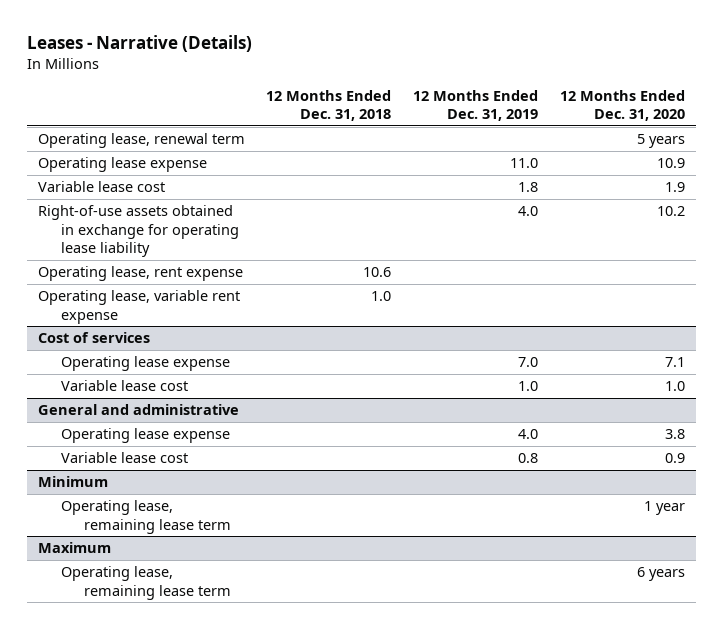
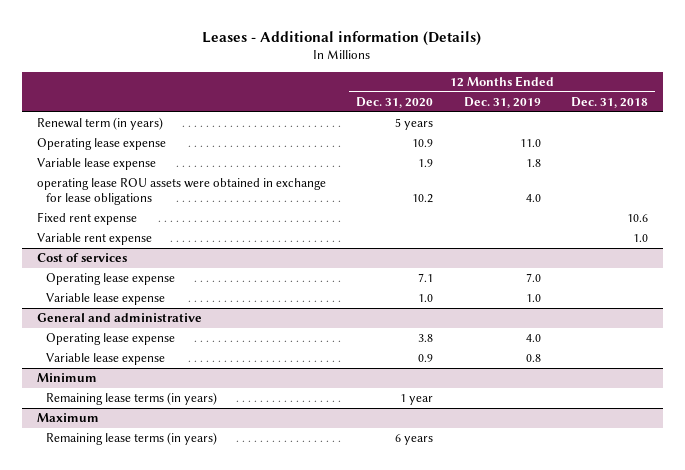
- Leases - Narrative (Details)
+ Leases - Additional information (Details)
- | 12 Months Ended Dec. 31, 2018 | 12 Months Ended Dec. 31, 2019 | 12 Months Ended Dec. 31, 2020
+ | 12 Months Ended Dec. 31, 2020 | 12 Months Ended Dec. 31, 2019 | 12 Months Ended Dec. 31, 2018
- Operating lease, renewal term | | | 5 years
+ Renewal term (in years) | 5 years | |
- Variable lease cost | | 1.8 | 1.9
- Right-of-use assets obtained in exchange for operating lease liability | | 4.0 | 10.2
- Operating lease, rent expense | 10.6 | |
- Operating lease, variable rent expense | 1.0 | |
+ Variable lease expense | 1.9 | 1.8 |
+ operating lease ROU assets were obtained in exchange for lease obligations | 10.2 | 4.0 |
+ Fixed rent expense | | | 10.6
+ Variable rent expense | | | 1.0
@ Cost of services
- Variable lease cost | | 1.0 | 1.0
+ Variable lease expense | 1.0 | 1.0 |
@ General and administrative
- Variable lease cost | | 0.8 | 0.9
+ Variable lease expense | 0.9 | 0.8 |
@ Minimum
- Operating lease, remaining lease term | | | 1 year
+ Remaining lease terms (in years) | 1 year | |
@ Maximum
- Operating lease, remaining lease term | | | 6 years
+ Remaining lease terms (in years) | 6 years | |

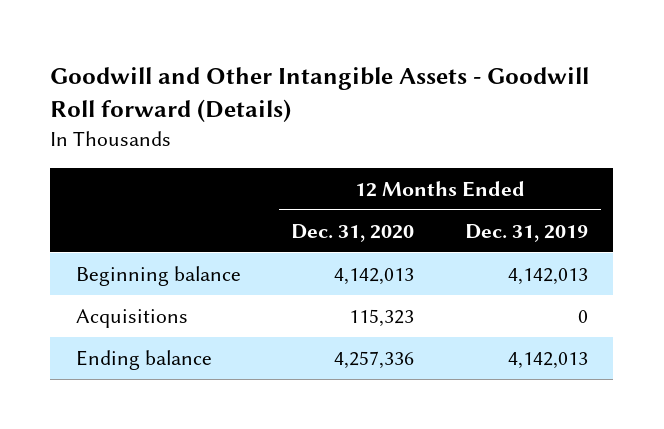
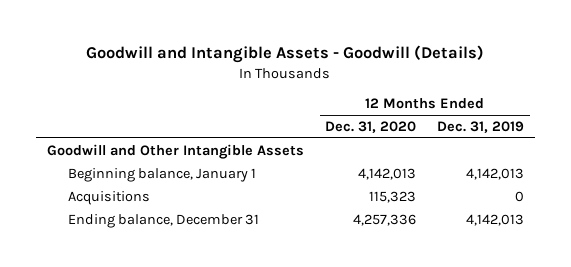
- Goodwill and Other Intangible Assets - Goodwill Roll forward (Details)
+ Goodwill and Intangible Assets - Goodwill (Details)
- Beginning balance | 4,142,013 | 4,142,013
+ Goodwill and Other Intangible Assets
+ Beginning balance, January 1 | 4,142,013 | 4,142,013
- Ending balance | 4,257,336 | 4,142,013
+ Ending balance, December 31 | 4,257,336 | 4,142,013

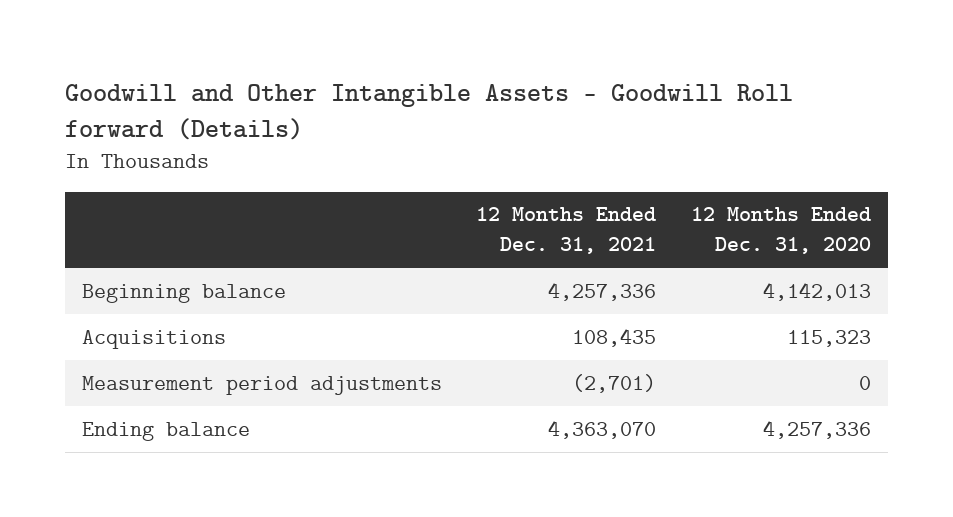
- Goodwill and Intangible Assets - Goodwill (Details)
+ Goodwill and Other Intangible Assets - Goodwill Roll forward (Details)
- | 12 Months Ended Dec. 31, 2020 | 12 Months Ended Dec. 31, 2019
+ | 12 Months Ended Dec. 31, 2021 | 12 Months Ended Dec. 31, 2020
- Goodwill and Other Intangible Assets
- Beginning balance, January 1 | 4,142,013 | 4,142,013
+ Beginning balance | 4,257,336 | 4,142,013
- Ending balance, December 31 | 4,257,336 | 4,142,013
+ Measurement period adjustments | (2,701) | 0
+ Ending balance | 4,363,070 | 4,257,336

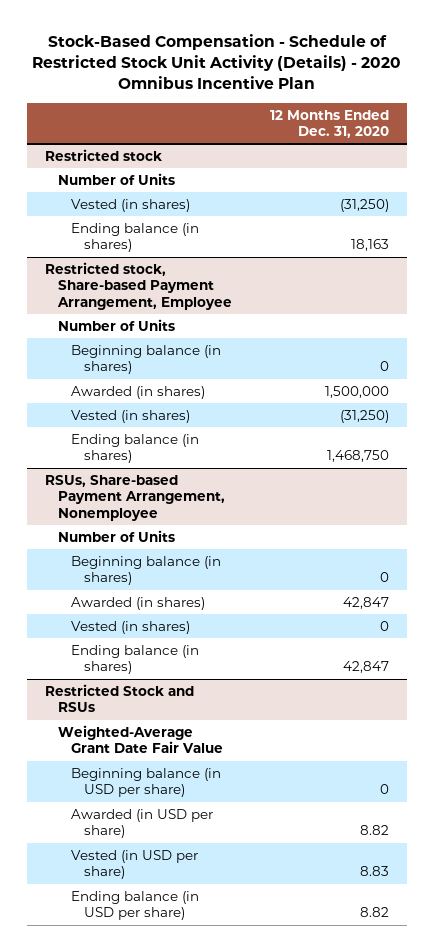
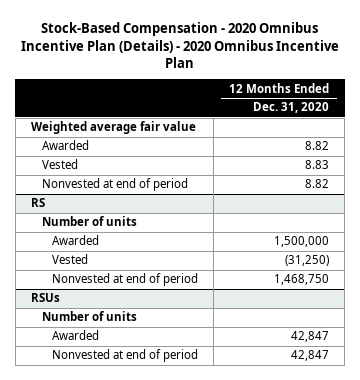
- Stock-Based Compensation - Schedule of Restricted Stock Unit Activity (Details) - 2020 Omnibus Incentive Plan
+ Stock-Based Compensation - 2020 Omnibus Incentive Plan (Details) - 2020 Omnibus Incentive Plan
- Restricted stock
- Number of Units
- Vested (in shares) | (31,250)
- Ending balance (in shares) | 18,163
- Restricted stock, Share-based Payment Arrangement, Employee
- Number of Units
- Beginning balance (in shares) | 0
- Awarded (in shares) | 1,500,000
- Vested (in shares) | (31,250)
- Ending balance (in shares) | 1,468,750
- RSUs, Share-based Payment Arrangement, Nonemployee
- Number of Units
- Beginning balance (in shares) | 0
- Awarded (in shares) | 42,847
- Vested (in shares) | 0
- Ending balance (in shares) | 42,847
- Restricted Stock and RSUs
- Weighted-Average Grant Date Fair Value
- Beginning balance (in USD per share) | 0
- Awarded (in USD per share) | 8.82
- Vested (in USD per share) | 8.83
- Ending balance (in USD per share) | 8.82
+ Weighted average fair value
+ Awarded | 8.82
+ Vested | 8.83
+ Nonvested at end of period | 8.82
+ RS
+ Number of units
+ Awarded | 1,500,000
+ Vested | (31,250)
+ Nonvested at end of period | 1,468,750
+ RSUs
+ Number of units
+ Awarded | 42,847
+ Nonvested at end of period | 42,847

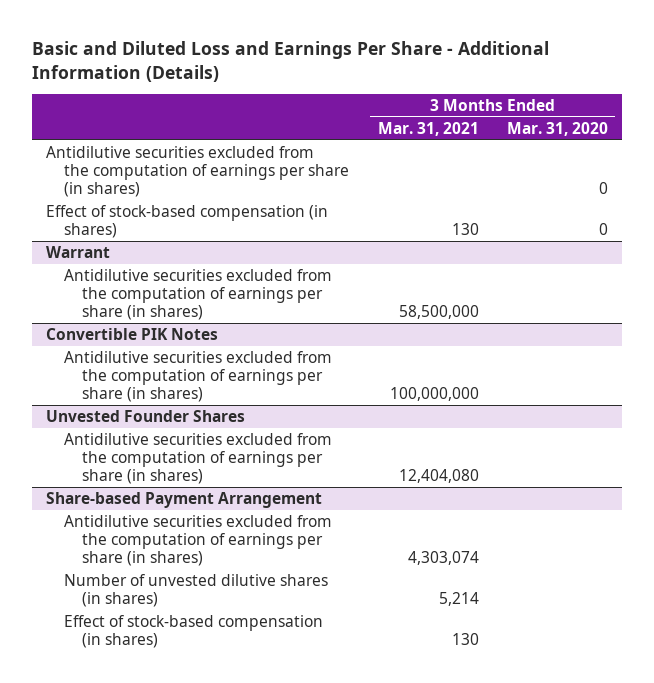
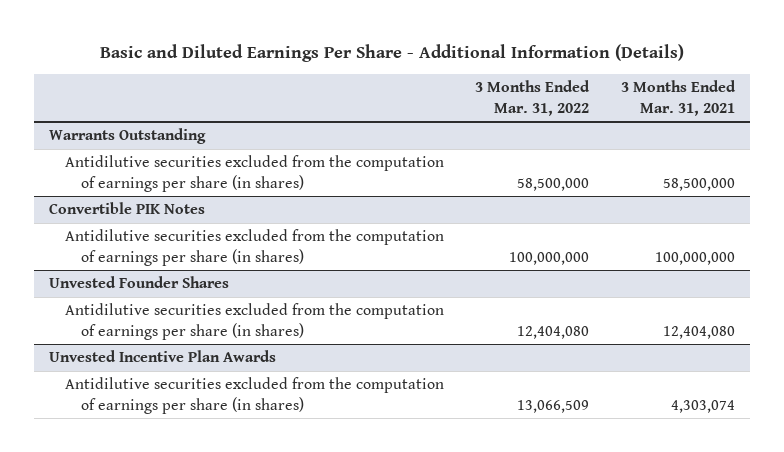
- Basic and Diluted Loss and Earnings Per Share - Additional Information (Details)
+ Basic and Diluted Earnings Per Share - Additional Information (Details)
- | 3 Months Ended Mar. 31, 2021 | 3 Months Ended Mar. 31, 2020
+ | 3 Months Ended Mar. 31, 2022 | 3 Months Ended Mar. 31, 2021
- Antidilutive securities excluded from the computation of earnings per share (in shares) | | 0
- Effect of stock-based compensation (in shares) | 130 | 0
- Warrant
+ Warrants Outstanding
- Share-based Payment Arrangement
+ Unvested Incentive Plan Awards
- Number of unvested dilutive shares (in shares) | 5,214 |
- Effect of stock-based compensation (in shares) | 130 |

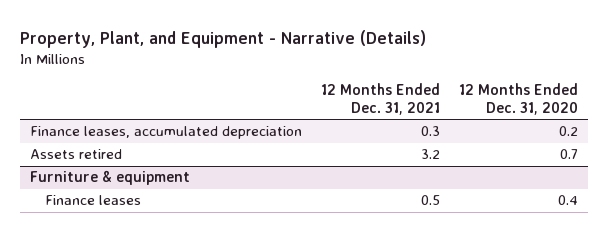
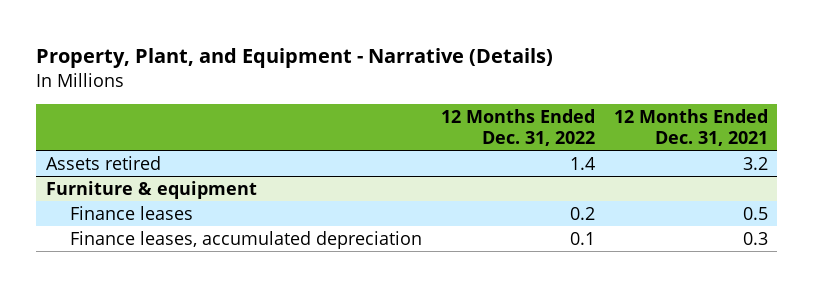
- | 12 Months Ended Dec. 31, 2021 | 12 Months Ended Dec. 31, 2020
+ | 12 Months Ended Dec. 31, 2022 | 12 Months Ended Dec. 31, 2021
- Finance leases, accumulated depreciation | 0.3 | 0.2
@ Furniture & equipment
+ Finance leases, accumulated depreciation | 0.1 | 0.3

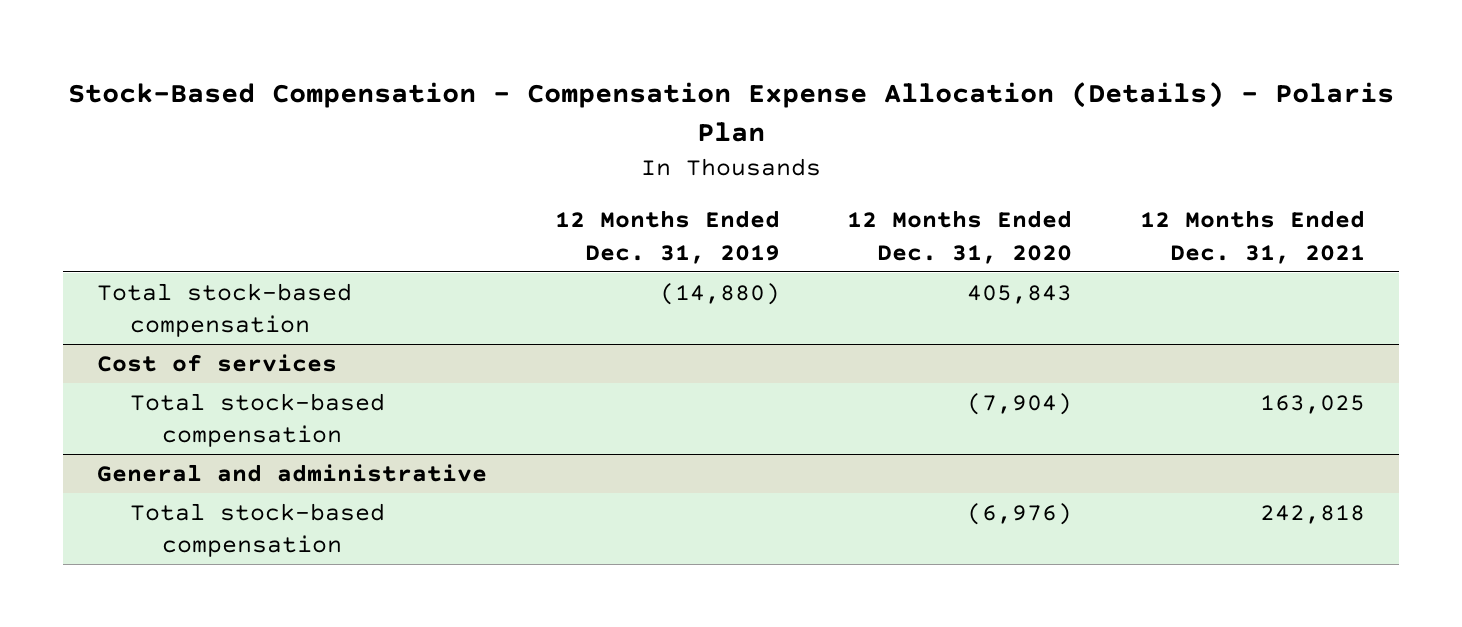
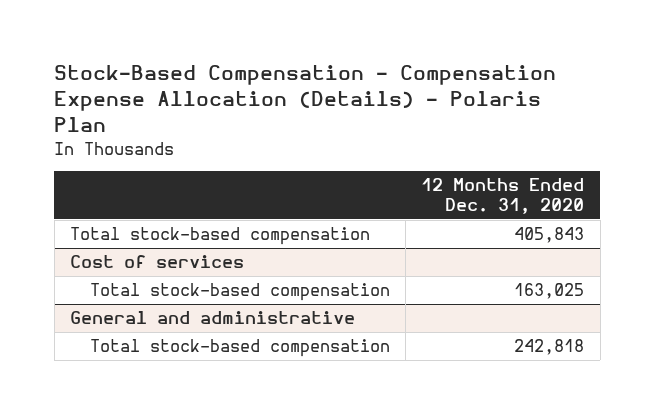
- | 12 Months Ended Dec. 31, 2019 | 12 Months Ended Dec. 31, 2020 | 12 Months Ended Dec. 31, 2021
+ | 12 Months Ended Dec. 31, 2020
@ Cost of services
- Total stock-based compensation | | (7,904) | 163,025
+ Total stock-based compensation | 163,025
@ General and administrative
- Total stock-based compensation | | (6,976) | 242,818
+ Total stock-based compensation | 242,818

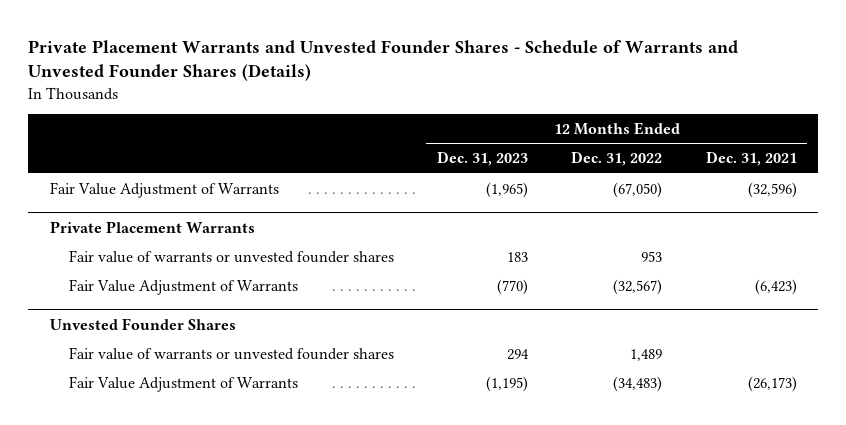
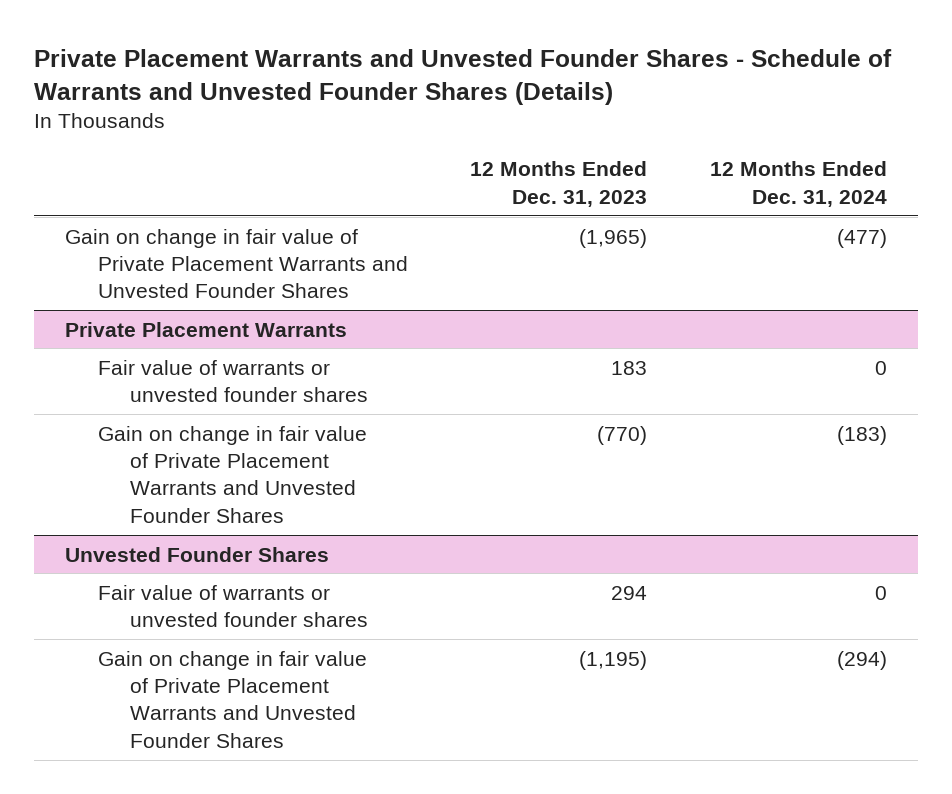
- | 12 Months Ended Dec. 31, 2023 | 12 Months Ended Dec. 31, 2022 | 12 Months Ended Dec. 31, 2021
+ | 12 Months Ended Dec. 31, 2023 | 12 Months Ended Dec. 31, 2024
- Fair Value Adjustment of Warrants | (1,965) | (67,050) | (32,596)
+ Gain on change in fair value of Private Placement Warrants and Unvested Founder Shares | (1,965) | (477)
@ Private Placement Warrants
- Fair Value Adjustment of Warrants | (770) | (32,567) | (6,423)
+ Gain on change in fair value of Private Placement Warrants and Unvested Founder Shares | (770) | (183)
@ Unvested Founder Shares
- Fair Value Adjustment of Warrants | (1,195) | (34,483) | (26,173)
+ Gain on change in fair value of Private Placement Warrants and Unvested Founder Shares | (1,195) | (294)

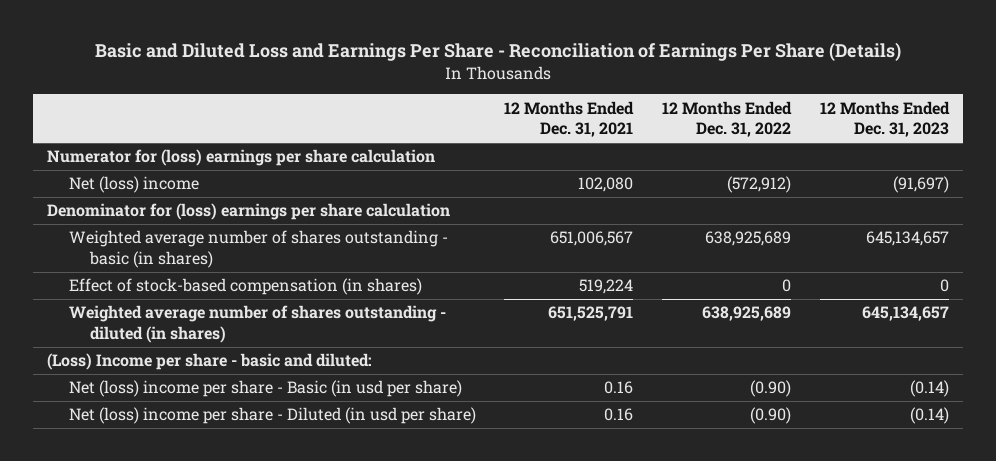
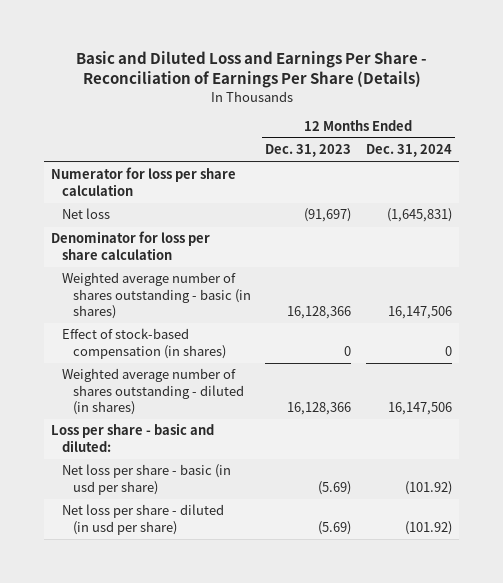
- | 12 Months Ended Dec. 31, 2021 | 12 Months Ended Dec. 31, 2022 | 12 Months Ended Dec. 31, 2023
+ | 12 Months Ended Dec. 31, 2023 | 12 Months Ended Dec. 31, 2024
- Numerator for (loss) earnings per share calculation
- Net (loss) income | 102,080 | (572,912) | (91,697)
- Denominator for (loss) earnings per share calculation
- Weighted average number of shares outstanding - basic (in shares) | 651,006,567 | 638,925,689 | 645,134,657
+ Numerator for loss per share calculation
+ Net loss | (91,697) | (1,645,831)
+ Denominator for loss per share calculation
+ Weighted average number of shares outstanding - basic (in shares) | 16,128,366 | 16,147,506
- Weighted average number of shares outstanding - diluted (in shares) | 651,525,791 | 638,925,689 | 645,134,657
- (Loss) Income per share - basic and diluted:
- Net (loss) income per share - Basic (in usd per share) | 0.16 | (0.90) | (0.14)
- Net (loss) income per share - Diluted (in usd per share) | 0.16 | (0.90) | (0.14)
+ Weighted average number of shares outstanding - diluted (in shares) | 16,128,366 | 16,147,506
+ Loss per share - basic and diluted:
+ Net loss per share - basic (in usd per share) | (5.69) | (101.92)
+ Net loss per share - diluted (in usd per share) | (5.69) | (101.92)

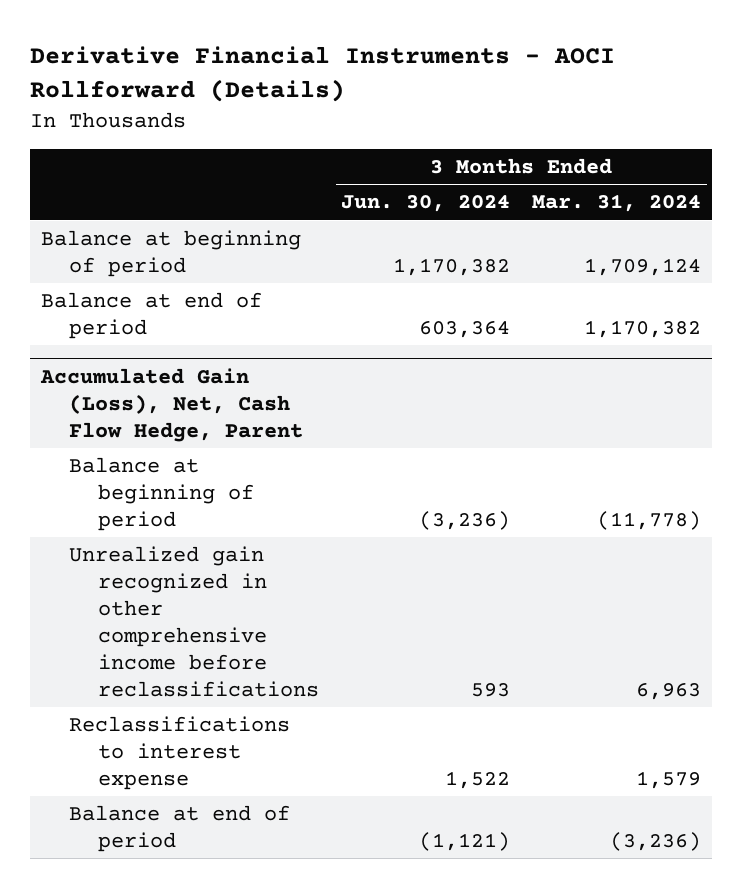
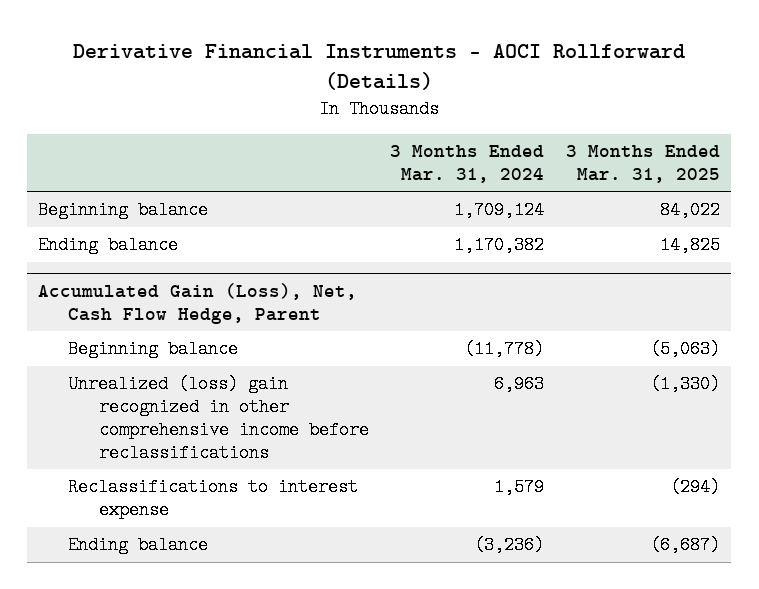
- | 3 Months Ended Jun. 30, 2024 | 3 Months Ended Mar. 31, 2024
+ | 3 Months Ended Mar. 31, 2024 | 3 Months Ended Mar. 31, 2025
- Balance at beginning of period | 1,170,382 | 1,709,124
- Balance at end of period | 603,364 | 1,170,382
+ Beginning balance | 1,709,124 | 84,022
+ Ending balance | 1,170,382 | 14,825
@ Accumulated Gain (Loss), Net, Cash Flow Hedge, Parent
- Balance at beginning of period | (3,236) | (11,778)
- Unrealized gain recognized in other comprehensive income before reclassifications | 593 | 6,963
+ Beginning balance | (11,778) | (5,063)
+ Unrealized (loss) gain recognized in other comprehensive income before reclassifications | 6,963 | (1,330)
- Balance at end of period | (1,121) | (3,236)
+ Ending balance | (3,236) | (6,687)

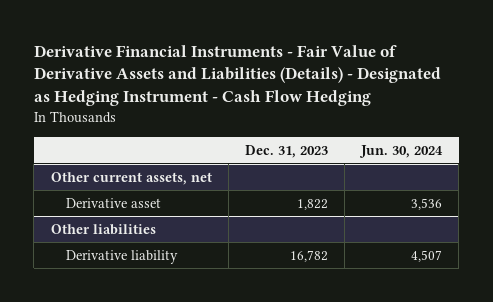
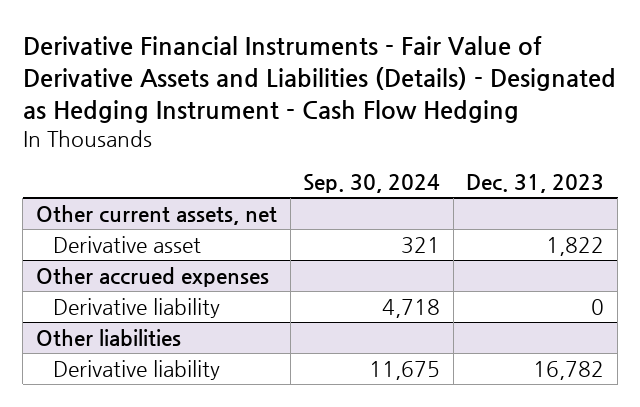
- | Dec. 31, 2023 | Jun. 30, 2024
+ | Sep. 30, 2024 | Dec. 31, 2023
+ Other accrued expenses
+ Derivative liability | 4,718 | 0

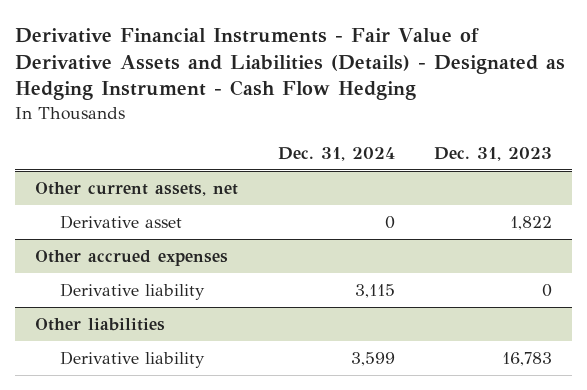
- | Sep. 30, 2024 | Dec. 31, 2023
+ | Dec. 31, 2024 | Dec. 31, 2023
@ Other liabilities
- Derivative liability | 11,675 | 16,782
+ Derivative liability | 3,599 | 16,783

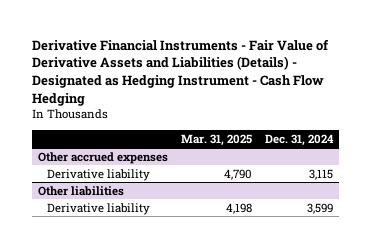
- | Dec. 31, 2024 | Dec. 31, 2023
+ | Mar. 31, 2025 | Dec. 31, 2024
- Other current assets, net
- Derivative asset | 0 | 1,822

